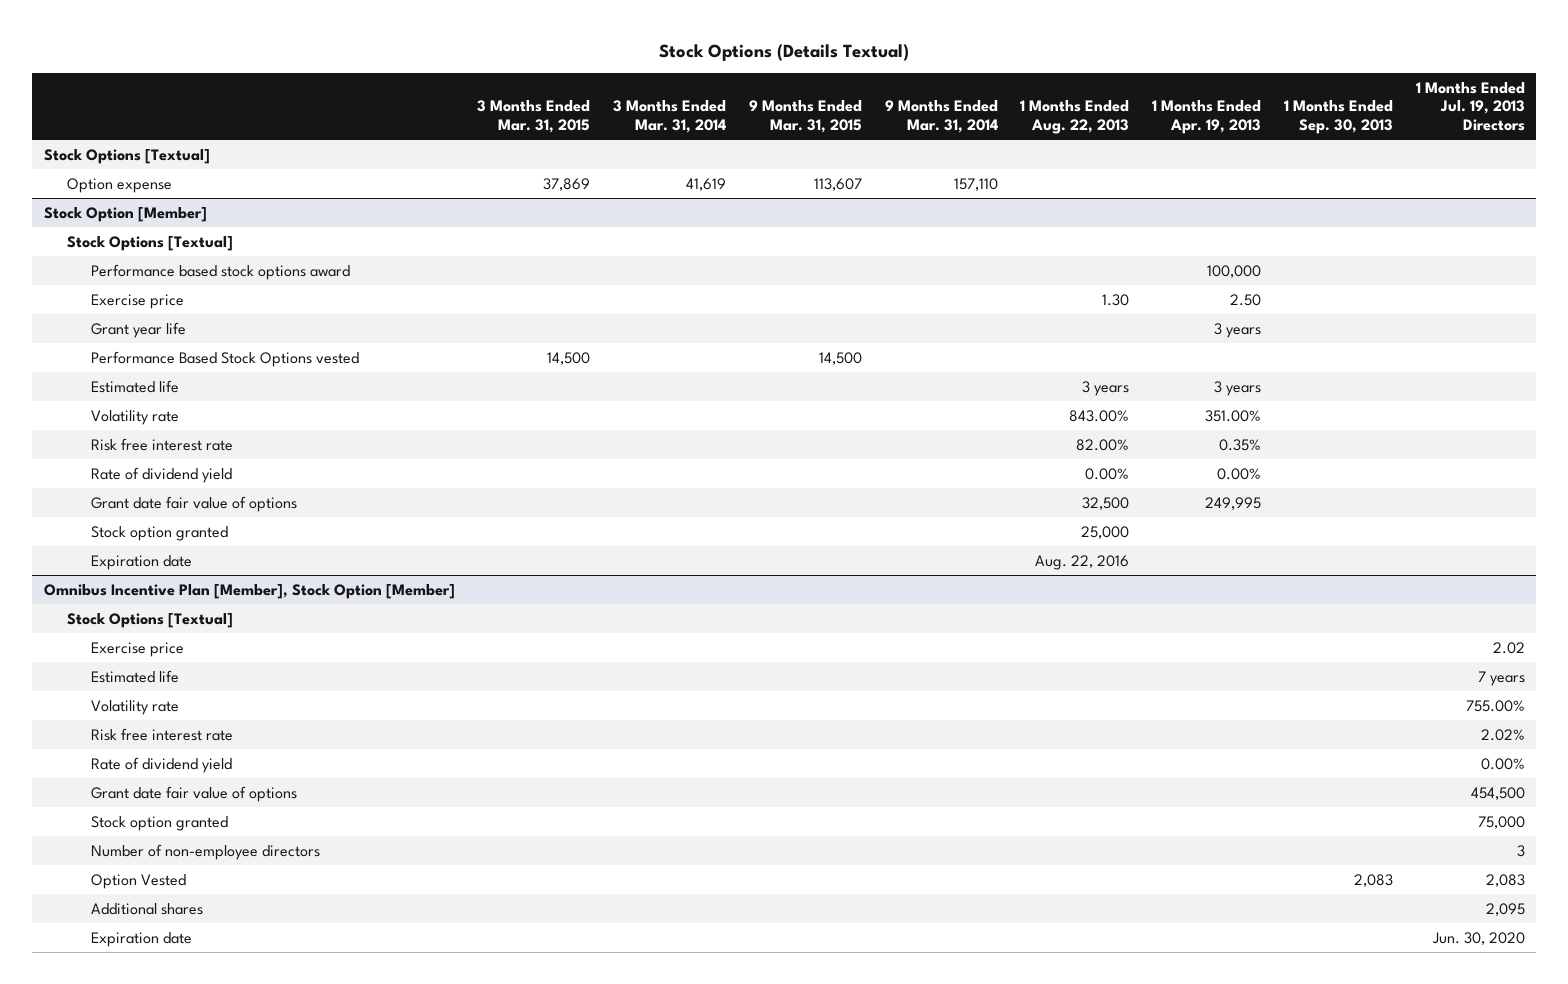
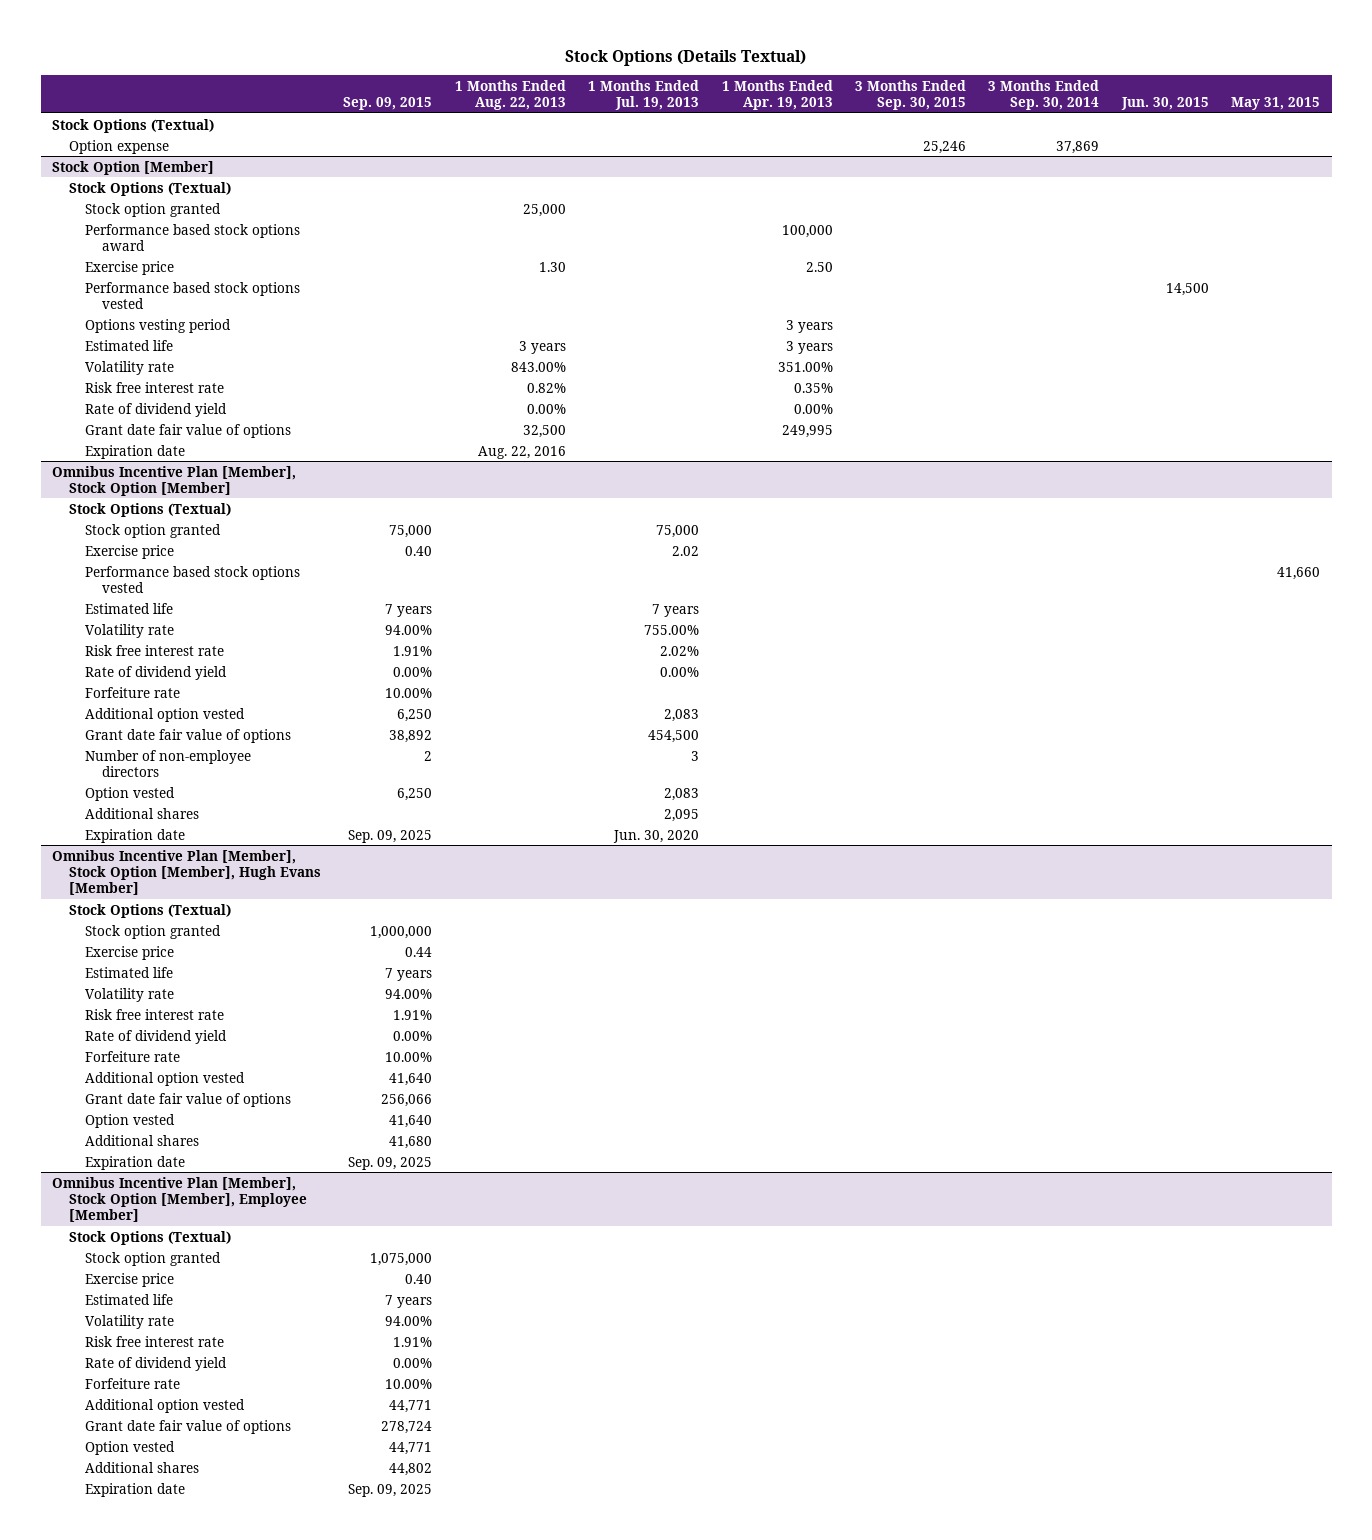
- | 3 Months Ended Mar. 31, 2015 | 3 Months Ended Mar. 31, 2014 | 9 Months Ended Mar. 31, 2015 | 9 Months Ended Mar. 31, 2014 | 1 Months Ended Aug. 22, 2013 | 1 Months Ended Apr. 19, 2013 | 1 Months Ended Sep. 30, 2013 | 1 Months Ended Jul. 19, 2013 Directors
+ | Sep. 09, 2015 | 1 Months Ended Aug. 22, 2013 | 1 Months Ended Jul. 19, 2013 | 1 Months Ended Apr. 19, 2013 | 3 Months Ended Sep. 30, 2015 | 3 Months Ended Sep. 30, 2014 | Jun. 30, 2015 | May 31, 2015
- Stock Options [Textual]
+ Stock Options (Textual)
@ Stock Option [Member]
- Stock Options [Textual]
+ Stock Options (Textual)
moved up: Stock option granted | | 25,000 | | | | | |
- Grant year life | | | | | | 3 years | |
- Performance Based Stock Options vested | 14,500 | | 14,500 | | | | |
+ Performance based stock options vested | | | | | | | 14,500 |
+ Options vesting period | | | | 3 years | | | |
- Risk free interest rate | | | | | 82.00% | 0.35% | |
+ Risk free interest rate | | 0.82% | | 0.35% | | | |
@ Omnibus Incentive Plan [Member], Stock Option [Member]
- Stock Options [Textual]
+ Stock Options (Textual)
moved up: Stock option granted | 75,000 | | 75,000 | | | | |
+ Performance based stock options vested | | | | | | | | 41,660
+ Forfeiture rate | 10.00% | | | | | | |
+ Additional option vested | 6,250 | | 2,083 | | | | |
- Option Vested | | | | | | | 2,083 | 2,083
+ Option vested | 6,250 | | 2,083 | | | | |
+ Omnibus Incentive Plan [Member], Stock Option [Member], Hugh Evans [Member]
+ Stock Options (Textual)
+ Stock option granted | 1,000,000 | | | | | | |
+ Exercise price | 0.44 | | | | | | |
+ Estimated life | 7 years | | | | | | |
+ Volatility rate | 94.00% | | | | | | |
+ Risk free interest rate | 1.91% | | | | | | |
+ Rate of dividend yield | 0.00% | | | | | | |
+ Forfeiture rate | 10.00% | | | | | | |
+ Additional option vested | 41,640 | | | | | | |
+ Grant date fair value of options | 256,066 | | | | | | |
+ Option vested | 41,640 | | | | | | |
+ Additional shares | 41,680 | | | | | | |
+ Expiration date | Sep. 09, 2025 | | | | | | |
+ Omnibus Incentive Plan [Member], Stock Option [Member], Employee [Member]
+ Stock Options (Textual)
+ Stock option granted | 1,075,000 | | | | | | |
+ Exercise price | 0.40 | | | | | | |
+ Estimated life | 7 years | | | | | | |
+ Volatility rate | 94.00% | | | | | | |
+ Risk free interest rate | 1.91% | | | | | | |
+ Rate of dividend yield | 0.00% | | | | | | |
+ Forfeiture rate | 10.00% | | | | | | |
+ Additional option vested | 44,771 | | | | | | |
+ Grant date fair value of options | 278,724 | | | | | | |
+ Option vested | 44,771 | | | | | | |
+ Additional shares | 44,802 | | | | | | |
+ Expiration date | Sep. 09, 2025 | | | | | | |

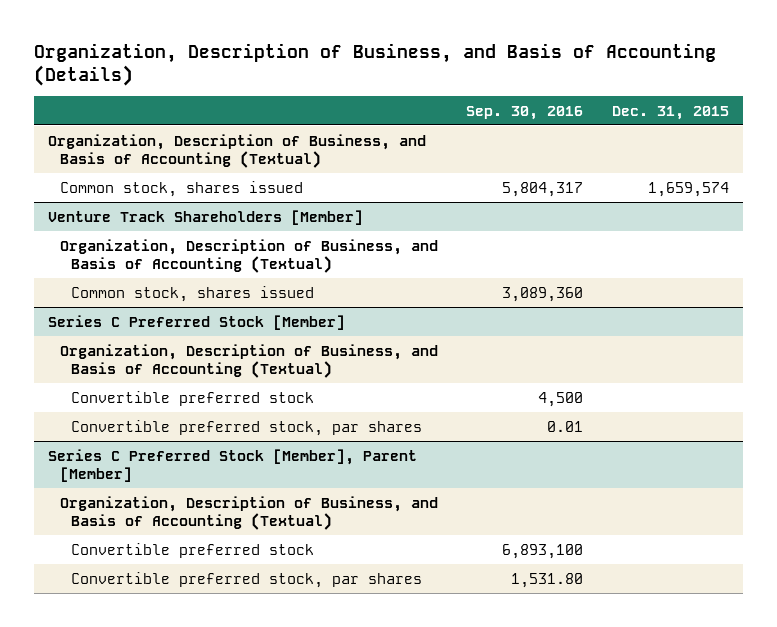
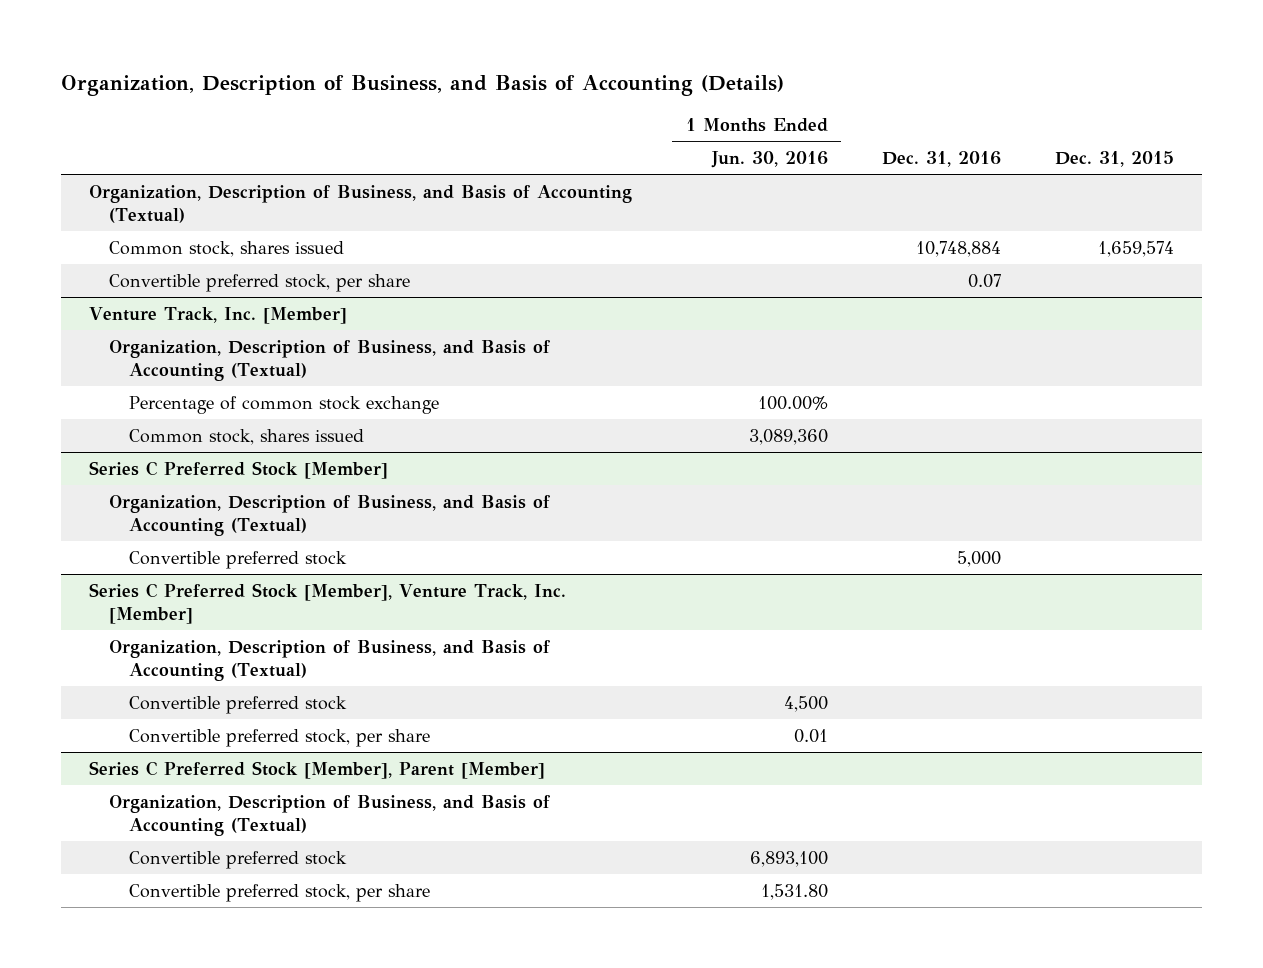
- | Sep. 30, 2016 | Dec. 31, 2015
+ | 1 Months Ended Jun. 30, 2016 | Dec. 31, 2016 | Dec. 31, 2015
- Venture Track Shareholders [Member]
+ Convertible preferred stock, per share | | 0.07 |
+ Venture Track, Inc. [Member]
+ Percentage of common stock exchange | 100.00% | |
@ Series C Preferred Stock [Member]
- Convertible preferred stock, par shares | 0.01 |
+ Series C Preferred Stock [Member], Venture Track, Inc. [Member]
+ Organization, Description of Business, and Basis of Accounting (Textual)
+ Convertible preferred stock | 4,500 | |
+ Convertible preferred stock, per share | 0.01 | |
@ Series C Preferred Stock [Member], Parent [Member]
- Convertible preferred stock, par shares | 1,531.80 |
+ Convertible preferred stock, per share | 1,531.80 | |

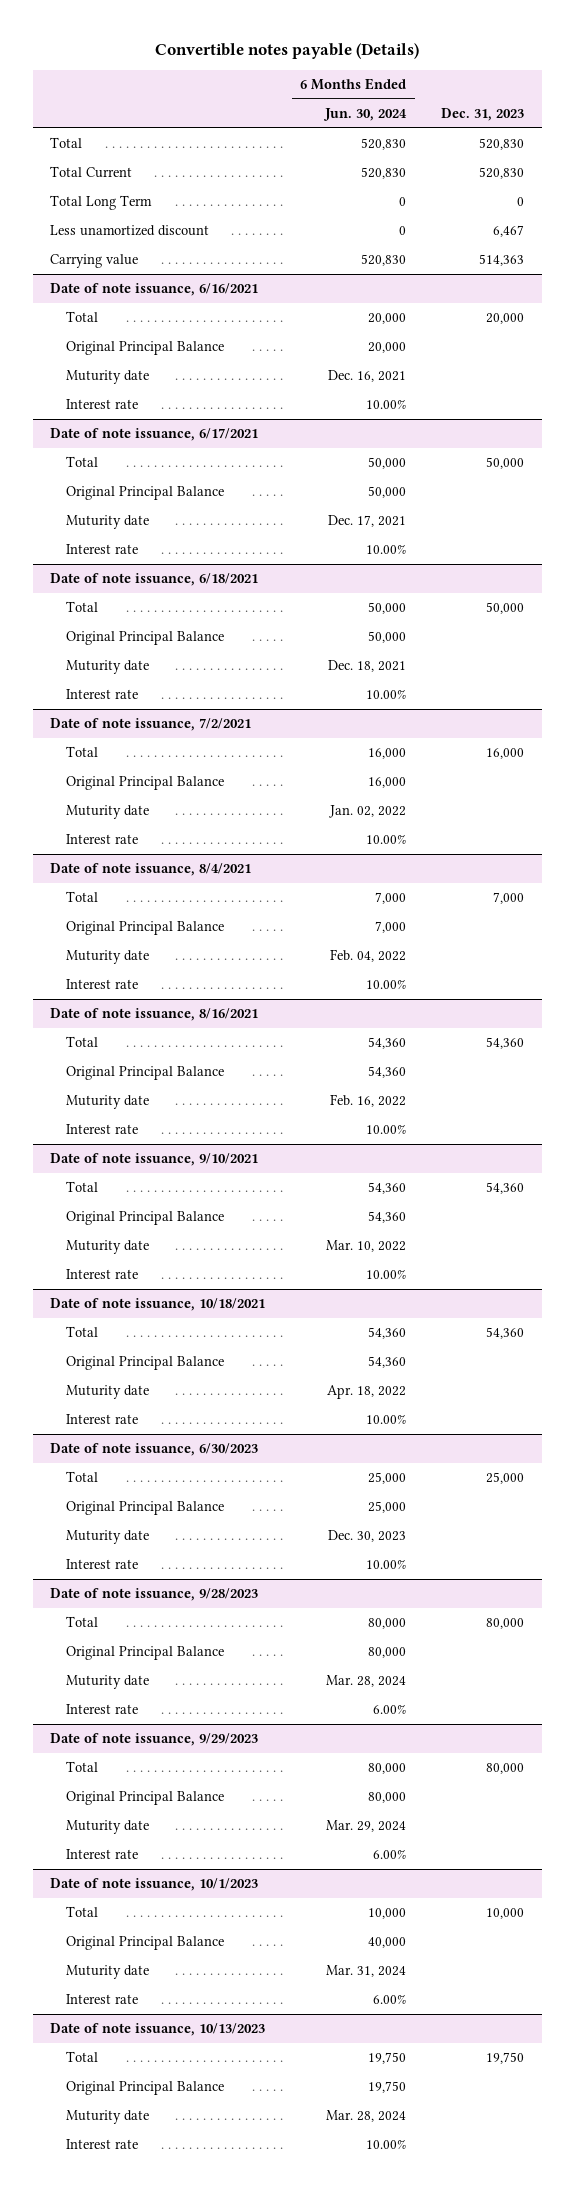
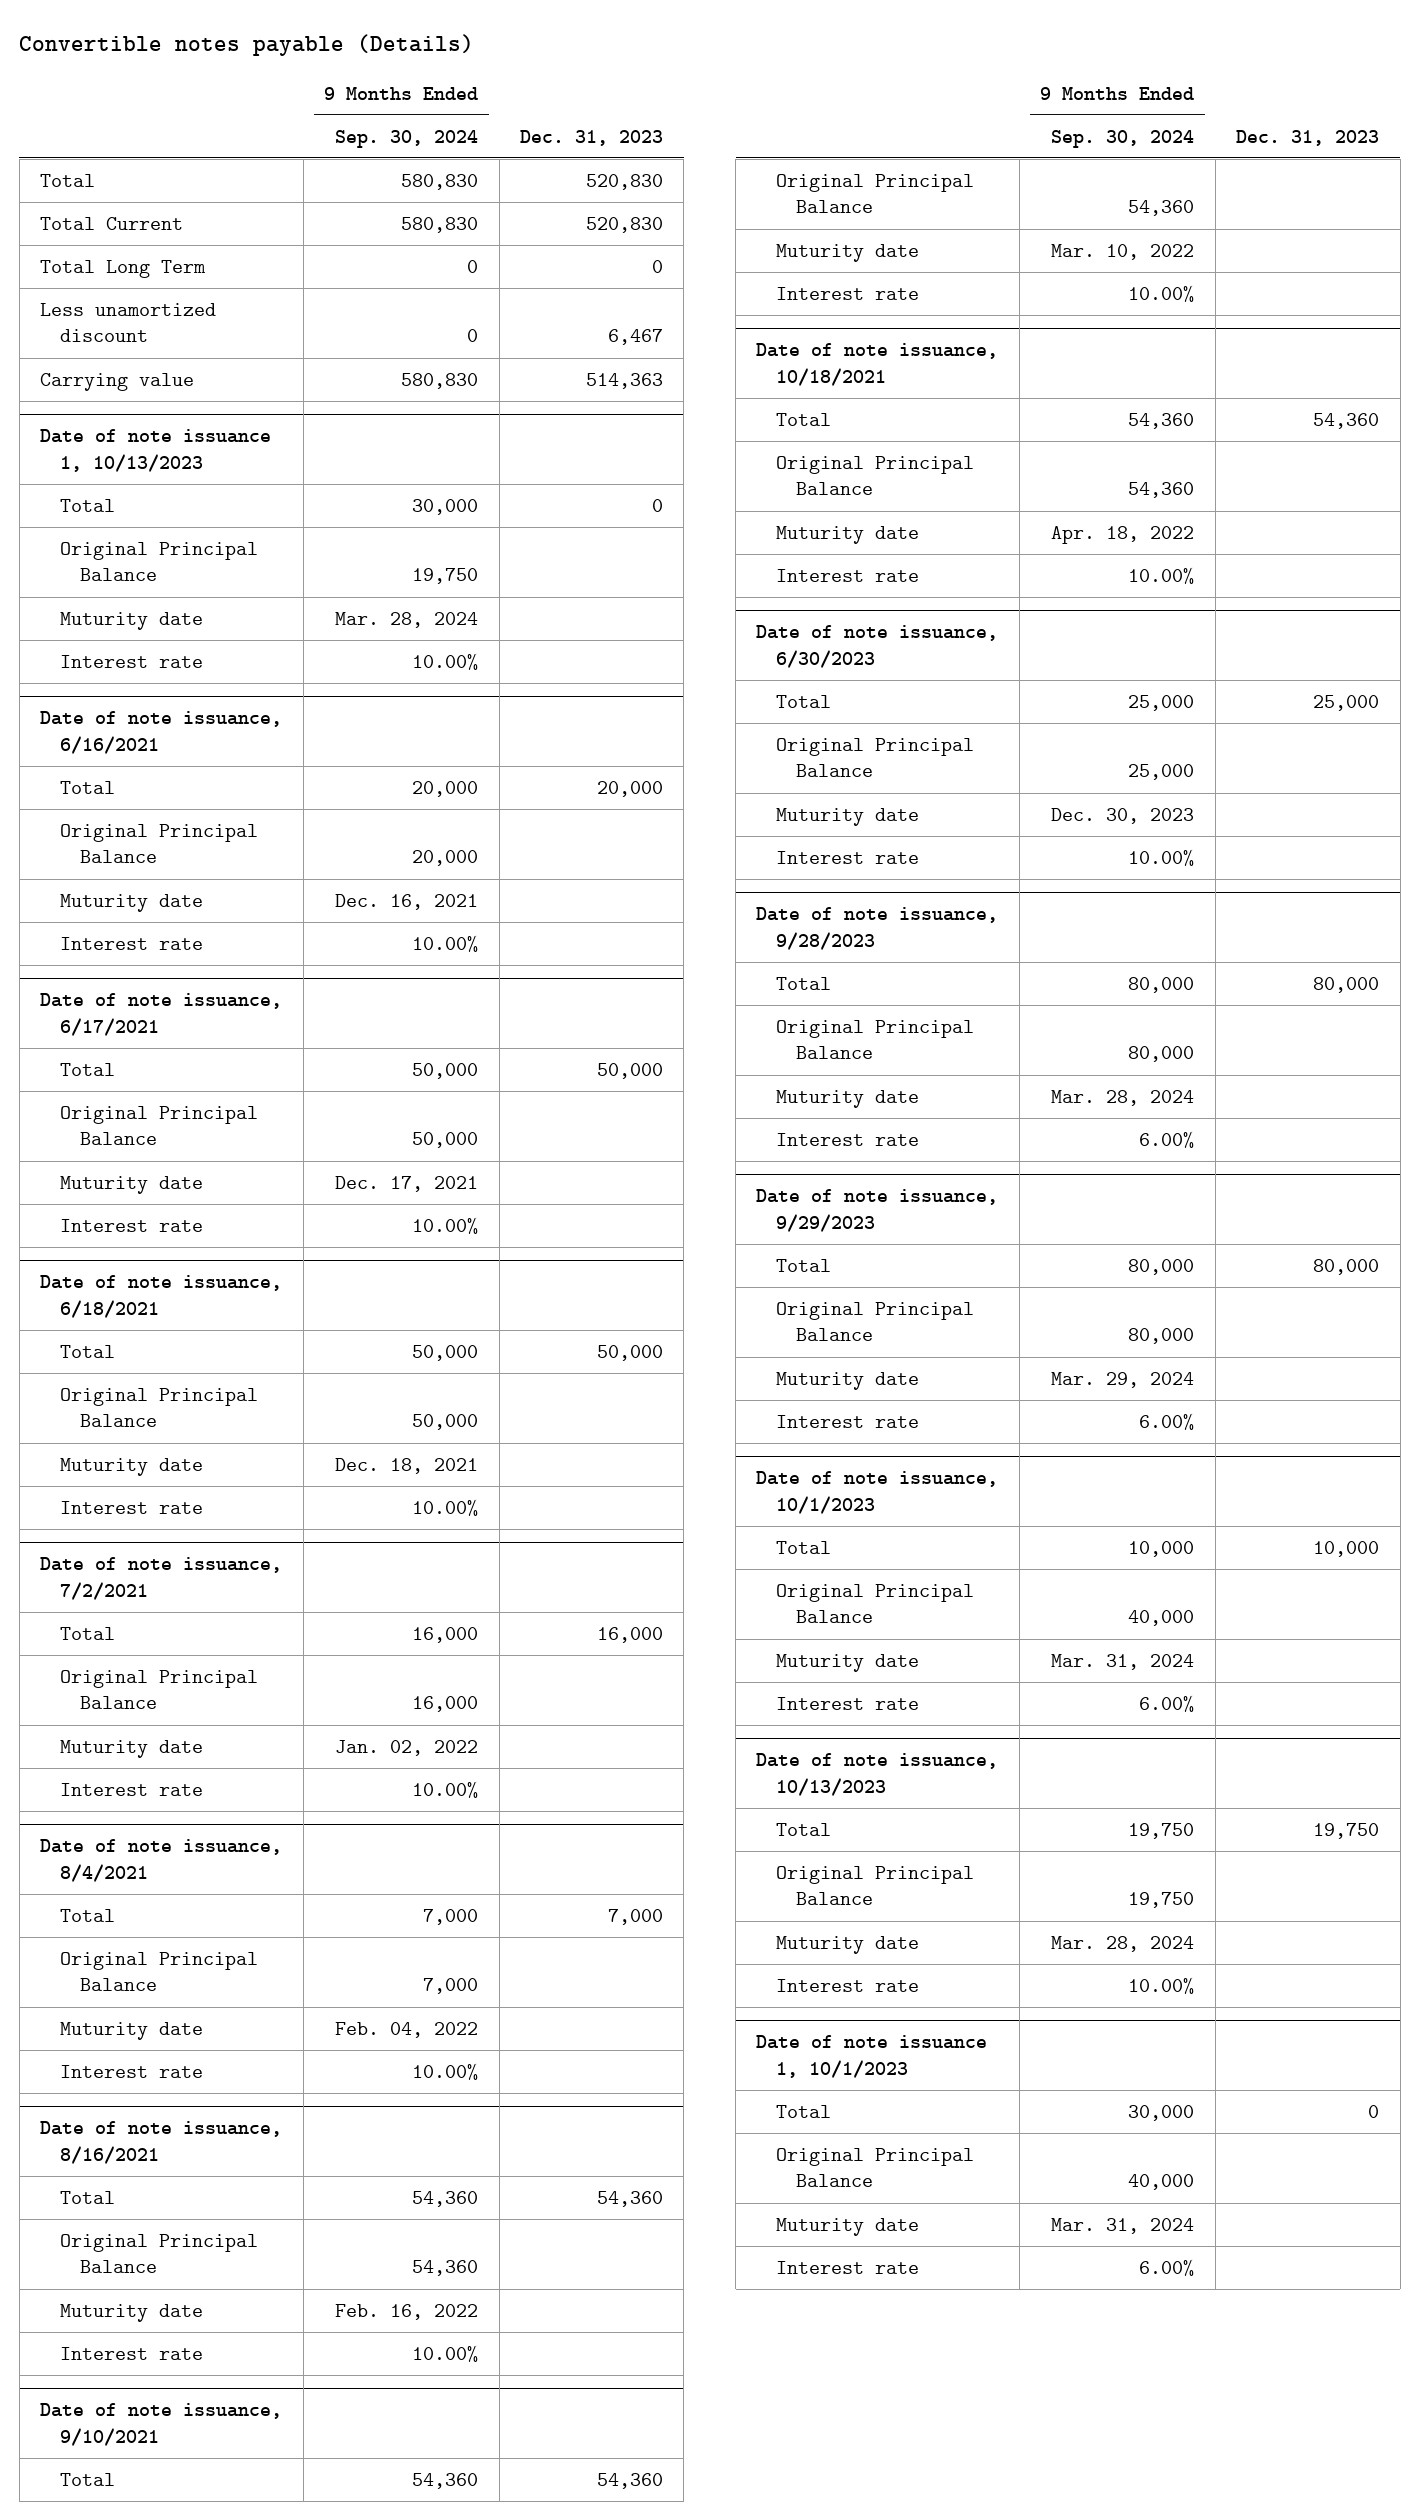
- | 6 Months Ended Jun. 30, 2024 | Dec. 31, 2023
+ | 9 Months Ended Sep. 30, 2024 | Dec. 31, 2023
+ Date of note issuance 1, 10/13/2023
+ Total | 30,000 | 0
+ Original Principal Balance | 19,750 |
+ Muturity date | Mar. 28, 2024 |
+ Interest rate | 10.00% |
+ Date of note issuance 1, 10/1/2023
+ Total | 30,000 | 0
+ Original Principal Balance | 40,000 |
+ Muturity date | Mar. 31, 2024 |
+ Interest rate | 6.00% |

